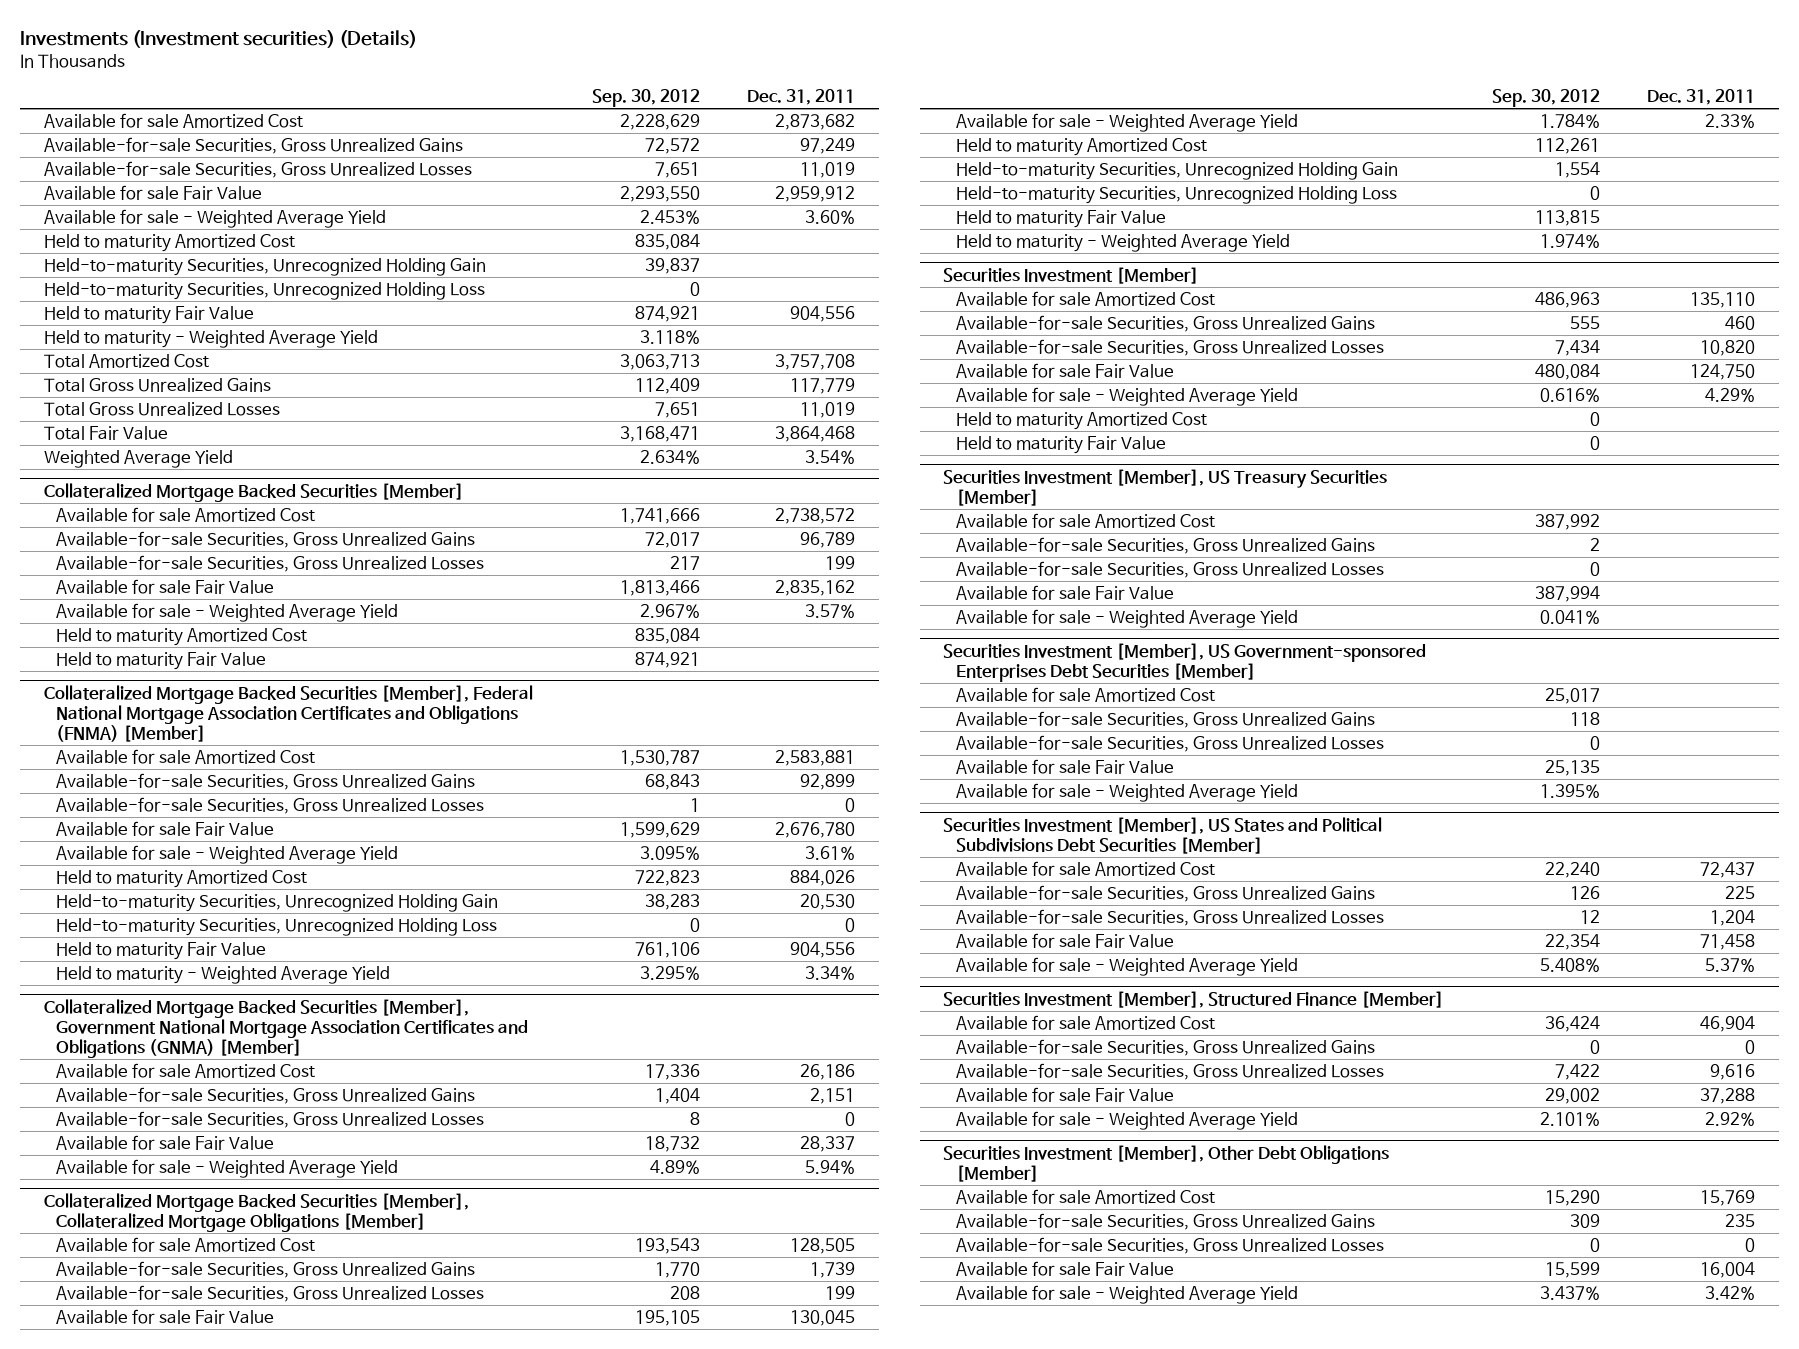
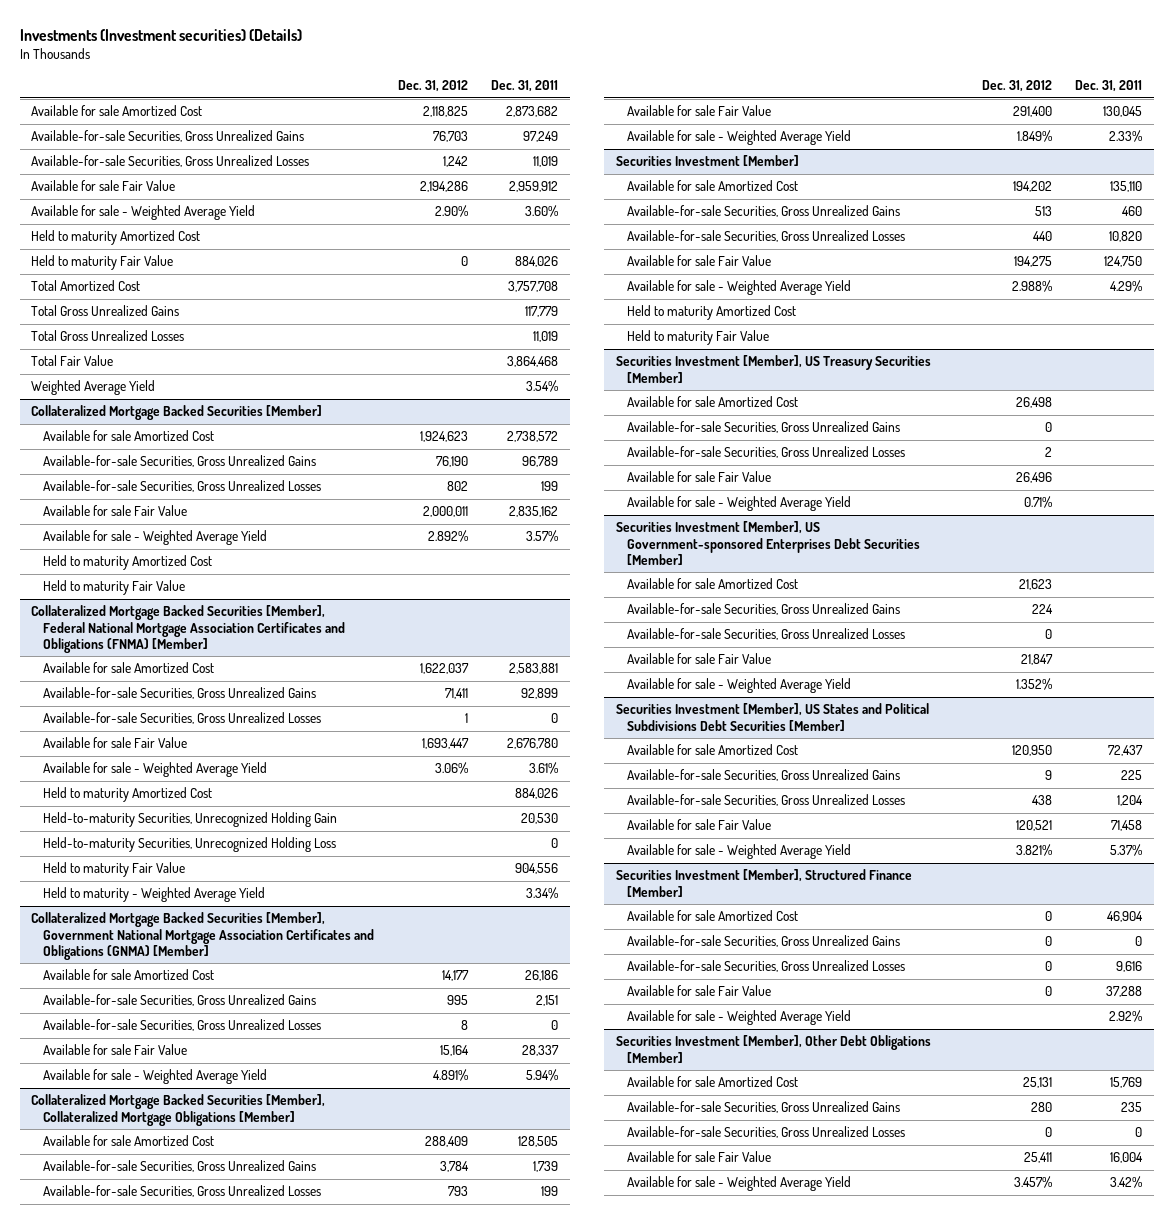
- | Sep. 30, 2012 | Dec. 31, 2011
+ | Dec. 31, 2012 | Dec. 31, 2011
- Held-to-maturity Securities, Unrecognized Holding Gain | 39,837 |
- Held-to-maturity Securities, Unrecognized Holding Loss | 0 |
- Held to maturity Fair Value | 874,921 | 904,556
- Held to maturity - Weighted Average Yield | 3.118% |
+ Held to maturity Fair Value | 0 | 884,026
@ Collateralized Mortgage Backed Securities [Member], Collateralized Mortgage Obligations [Member]
- Held to maturity Amortized Cost | 112,261 |
- Held-to-maturity Securities, Unrecognized Holding Gain | 1,554 |
- Held-to-maturity Securities, Unrecognized Holding Loss | 0 |
- Held to maturity Fair Value | 113,815 |
- Held to maturity - Weighted Average Yield | 1.974% |

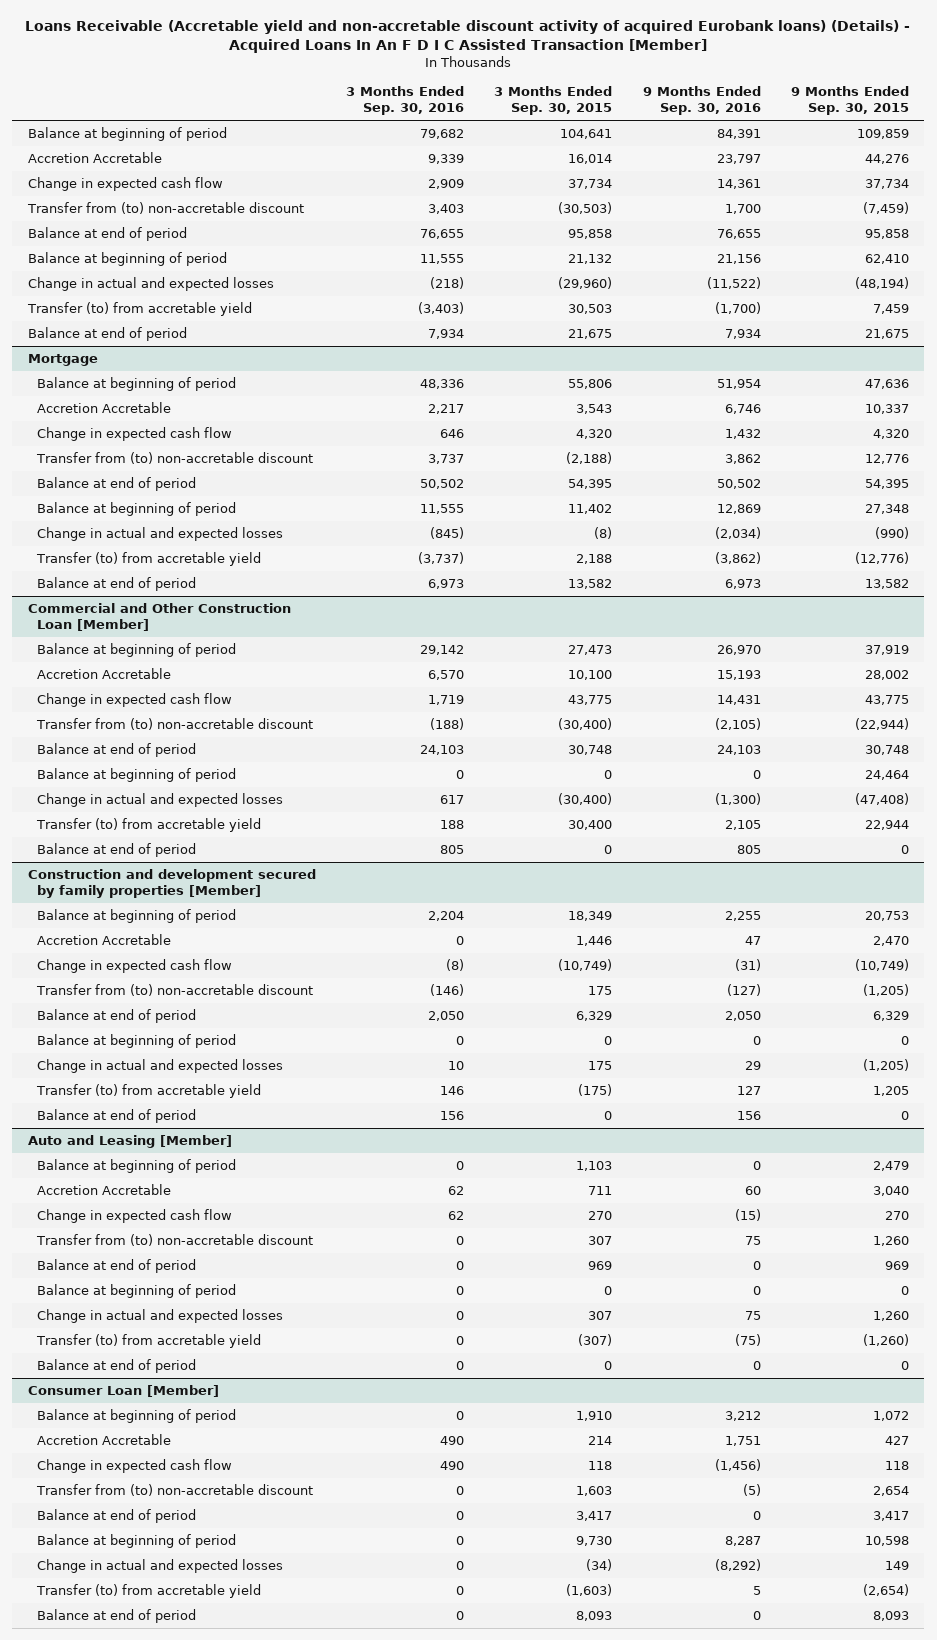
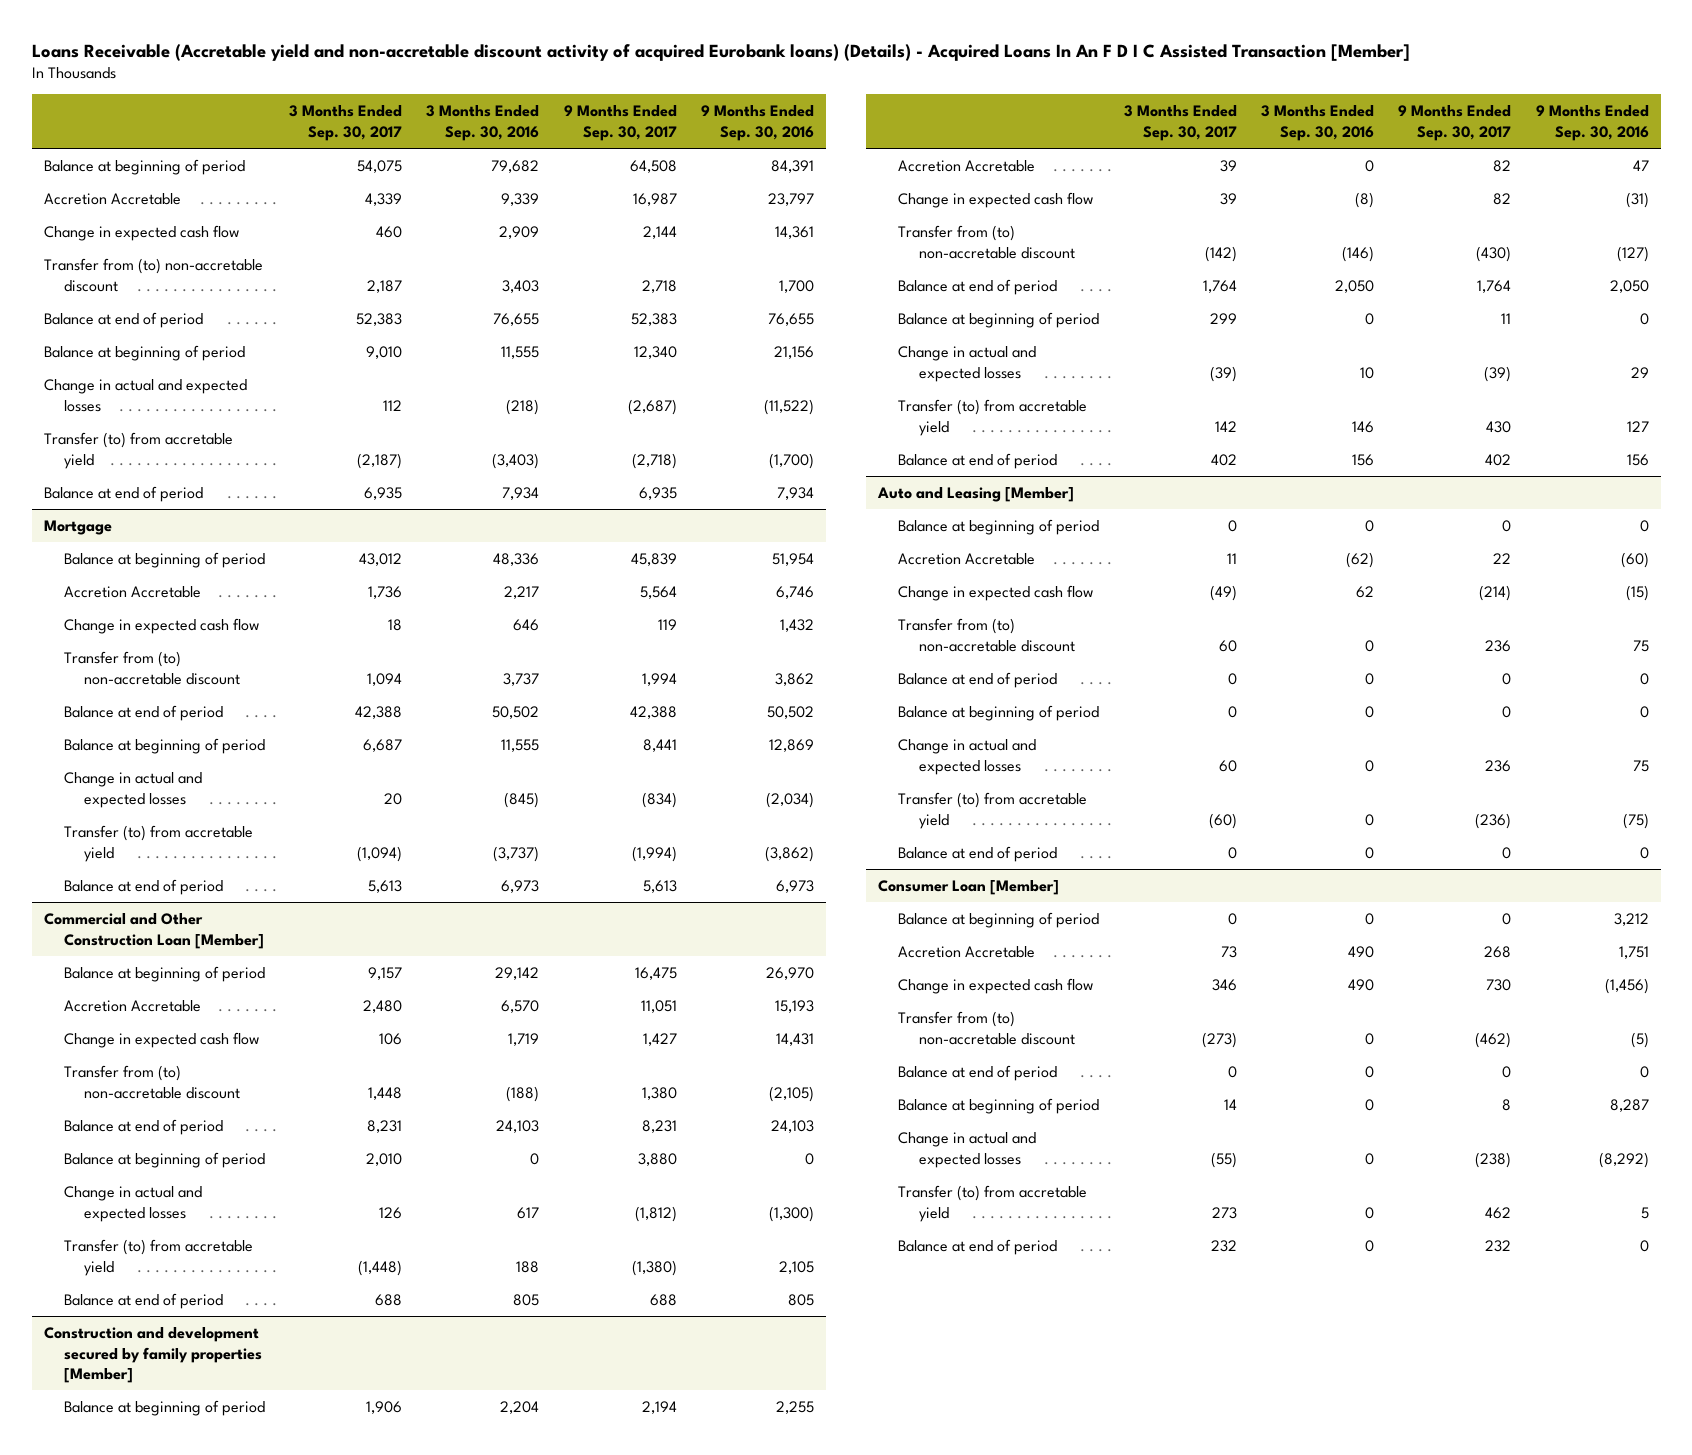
- | 3 Months Ended Sep. 30, 2016 | 3 Months Ended Sep. 30, 2015 | 9 Months Ended Sep. 30, 2016 | 9 Months Ended Sep. 30, 2015
+ | 3 Months Ended Sep. 30, 2017 | 3 Months Ended Sep. 30, 2016 | 9 Months Ended Sep. 30, 2017 | 9 Months Ended Sep. 30, 2016
@ Auto and Leasing [Member]
- Accretion Accretable | 62 | 711 | 60 | 3,040
+ Accretion Accretable | 11 | (62) | 22 | (60)

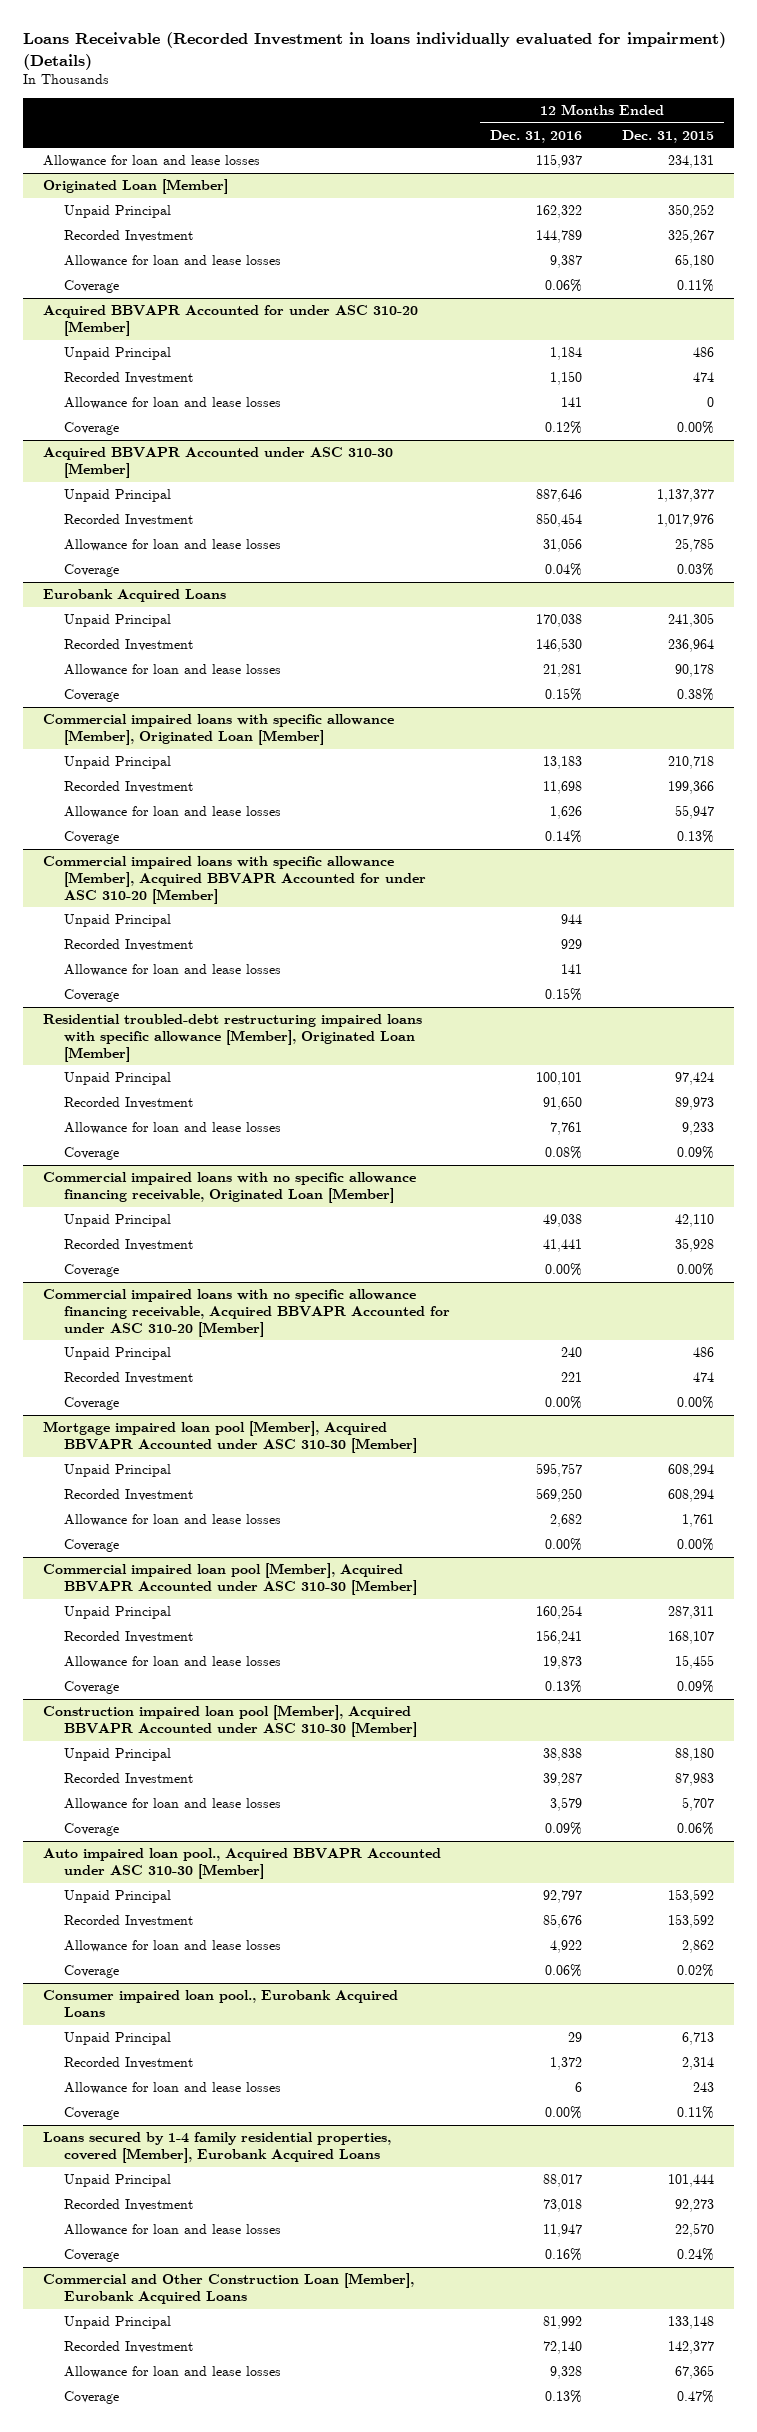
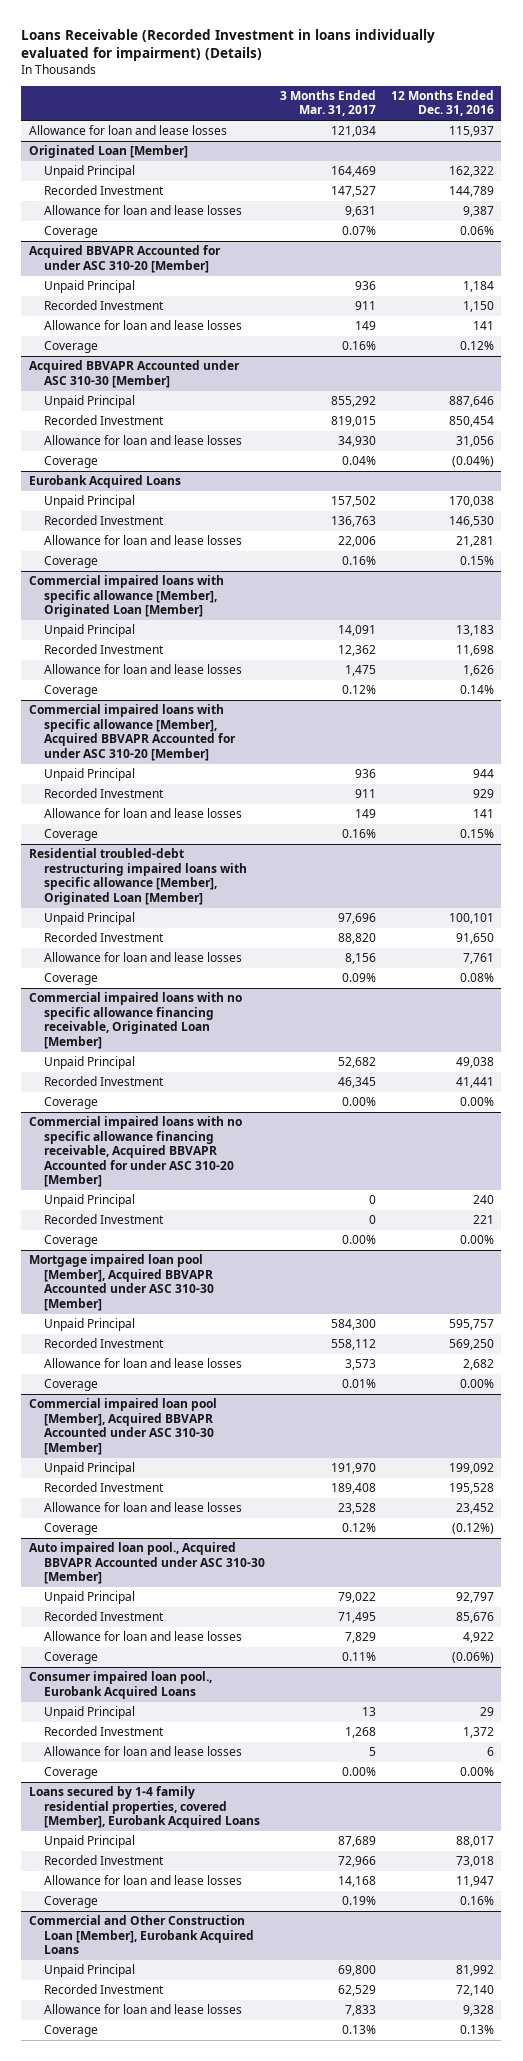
- | 12 Months Ended Dec. 31, 2016 | 12 Months Ended Dec. 31, 2015
+ | 3 Months Ended Mar. 31, 2017 | 12 Months Ended Dec. 31, 2016
@ Acquired BBVAPR Accounted under ASC 310-30 [Member]
- Coverage | 0.04% | 0.03%
+ Coverage | 0.04% | (0.04%)
@ Commercial impaired loan pool [Member], Acquired BBVAPR Accounted under ASC 310-30 [Member]
- Unpaid Principal | 160,254 | 287,311
- Recorded Investment | 156,241 | 168,107
- Allowance for loan and lease losses | 19,873 | 15,455
- Coverage | 0.13% | 0.09%
- Construction impaired loan pool [Member], Acquired BBVAPR Accounted under ASC 310-30 [Member]
- Unpaid Principal | 38,838 | 88,180
- Recorded Investment | 39,287 | 87,983
- Allowance for loan and lease losses | 3,579 | 5,707
- Coverage | 0.09% | 0.06%
@ Commercial impaired loan pool [Member], Acquired BBVAPR Accounted under ASC 310-30 [Member]
+ Unpaid Principal | 191,970 | 199,092
+ Recorded Investment | 189,408 | 195,528
+ Allowance for loan and lease losses | 23,528 | 23,452
+ Coverage | 0.12% | (0.12%)
@ Auto impaired loan pool., Acquired BBVAPR Accounted under ASC 310-30 [Member]
- Coverage | 0.06% | 0.02%
+ Coverage | 0.11% | (0.06%)

